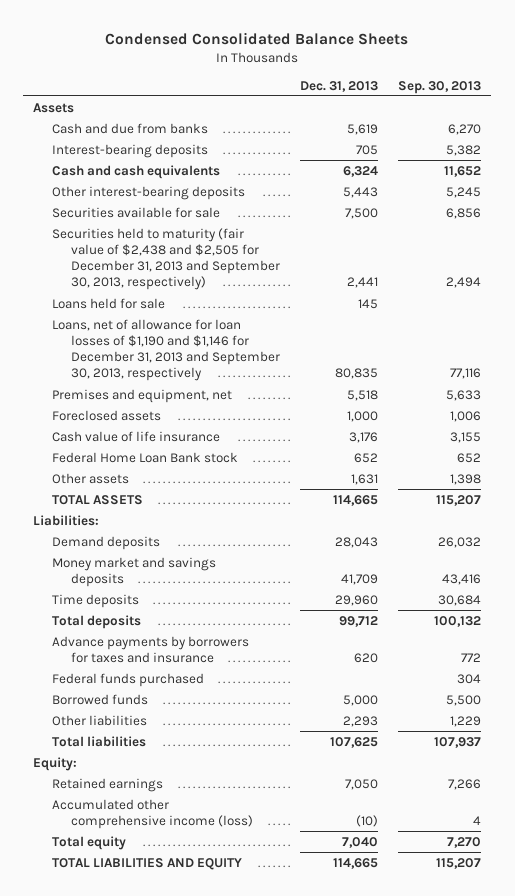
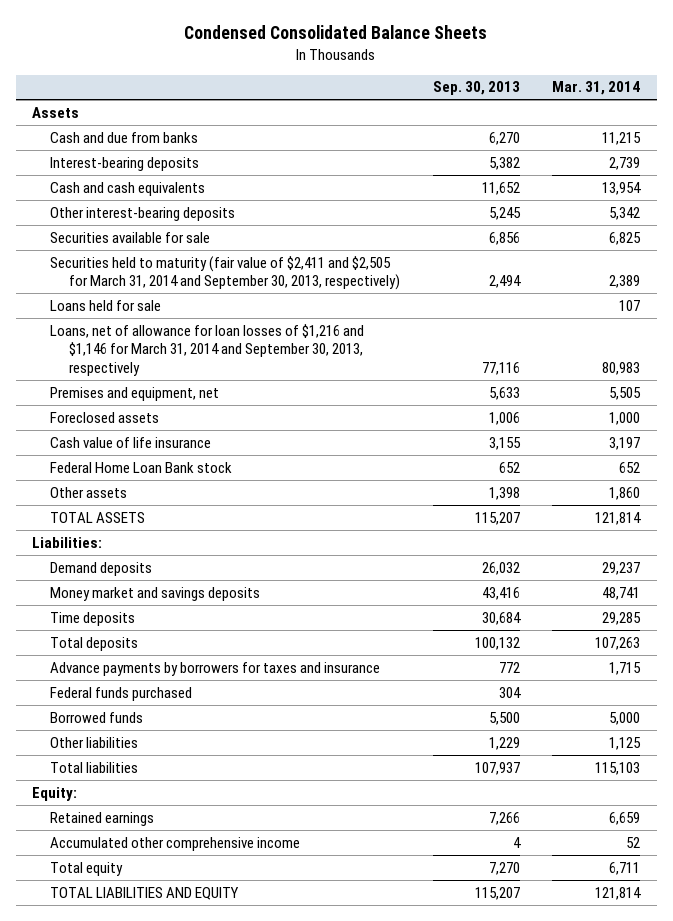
- | Dec. 31, 2013 | Sep. 30, 2013
+ | Sep. 30, 2013 | Mar. 31, 2014
- Securities held to maturity (fair value of $2,438 and $2,505 for December 31, 2013 and September 30, 2013, respectively) | 2,441 | 2,494
+ Securities held to maturity (fair value of $2,411 and $2,505 for March 31, 2014 and September 30, 2013, respectively) | 2,494 | 2,389
- Loans, net of allowance for loan losses of $1,190 and $1,146 for December 31, 2013 and September 30, 2013, respectively | 80,835 | 77,116
+ Loans, net of allowance for loan losses of $1,216 and $1,146 for March 31, 2014 and September 30, 2013, respectively | 77,116 | 80,983
- Accumulated other comprehensive income (loss) | (10) | 4
+ Accumulated other comprehensive income | 4 | 52

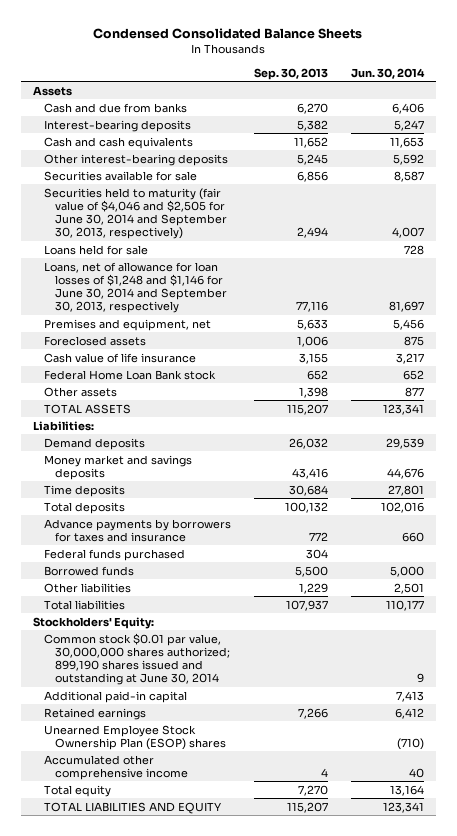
- | Sep. 30, 2013 | Mar. 31, 2014
+ | Sep. 30, 2013 | Jun. 30, 2014
- Securities held to maturity (fair value of $2,411 and $2,505 for March 31, 2014 and September 30, 2013, respectively) | 2,494 | 2,389
+ Securities held to maturity (fair value of $4,046 and $2,505 for June 30, 2014 and September 30, 2013, respectively) | 2,494 | 4,007
- Loans, net of allowance for loan losses of $1,216 and $1,146 for March 31, 2014 and September 30, 2013, respectively | 77,116 | 80,983
+ Loans, net of allowance for loan losses of $1,248 and $1,146 for June 30, 2014 and September 30, 2013, respectively | 77,116 | 81,697
- Equity:
+ Stockholders' Equity:
+ Common stock $0.01 par value, 30,000,000 shares authorized; 899,190 shares issued and outstanding at June 30, 2014 | | 9
+ Additional paid-in capital | | 7,413
+ Unearned Employee Stock Ownership Plan (ESOP) shares | | (710)

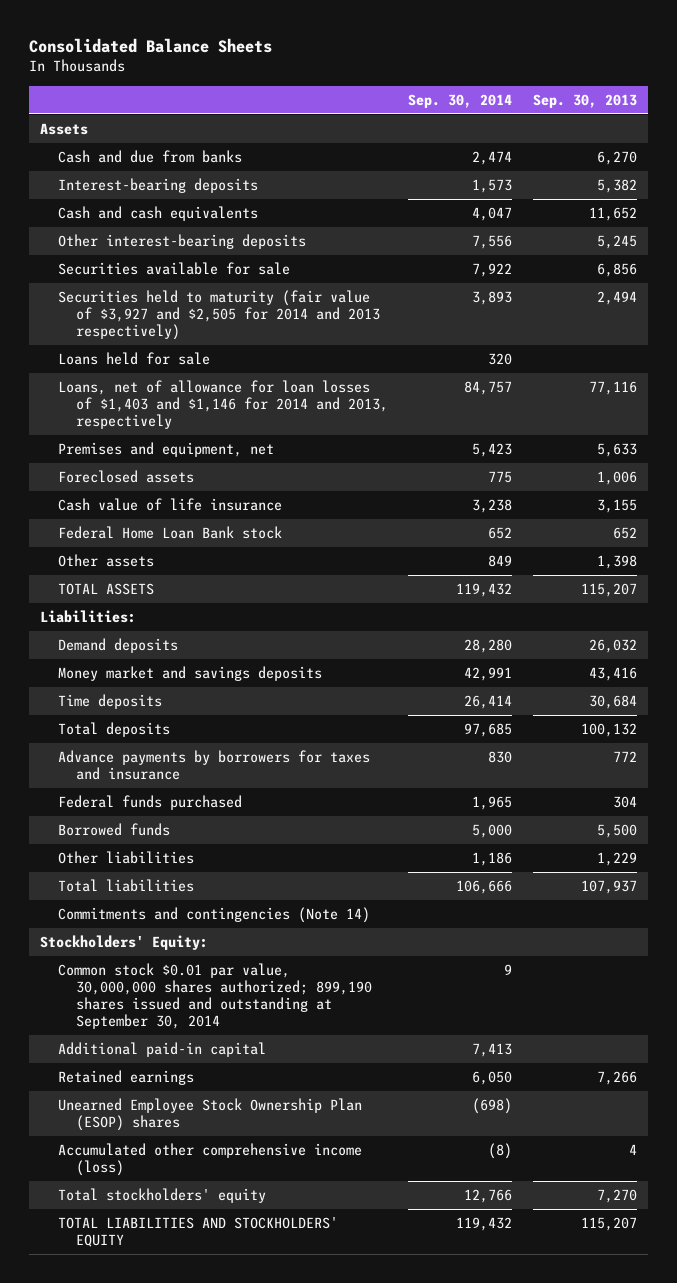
- Condensed Consolidated Balance Sheets
+ Consolidated Balance Sheets
- | Sep. 30, 2013 | Jun. 30, 2014
+ | Sep. 30, 2014 | Sep. 30, 2013
- Securities held to maturity (fair value of $4,046 and $2,505 for June 30, 2014 and September 30, 2013, respectively) | 2,494 | 4,007
+ Securities held to maturity (fair value of $3,927 and $2,505 for 2014 and 2013 respectively) | 3,893 | 2,494
- Loans, net of allowance for loan losses of $1,248 and $1,146 for June 30, 2014 and September 30, 2013, respectively | 77,116 | 81,697
+ Loans, net of allowance for loan losses of $1,403 and $1,146 for 2014 and 2013, respectively | 84,757 | 77,116
+ Commitments and contingencies (Note 14)
- Common stock $0.01 par value, 30,000,000 shares authorized; 899,190 shares issued and outstanding at June 30, 2014 | | 9
+ Common stock $0.01 par value, 30,000,000 shares authorized; 899,190 shares issued and outstanding at September 30, 2014 | 9 |
- Accumulated other comprehensive income | 4 | 40
- Total equity | 7,270 | 13,164
- TOTAL LIABILITIES AND EQUITY | 115,207 | 123,341
+ Accumulated other comprehensive income (loss) | (8) | 4
+ Total stockholders' equity | 12,766 | 7,270
+ TOTAL LIABILITIES AND STOCKHOLDERS' EQUITY | 119,432 | 115,207

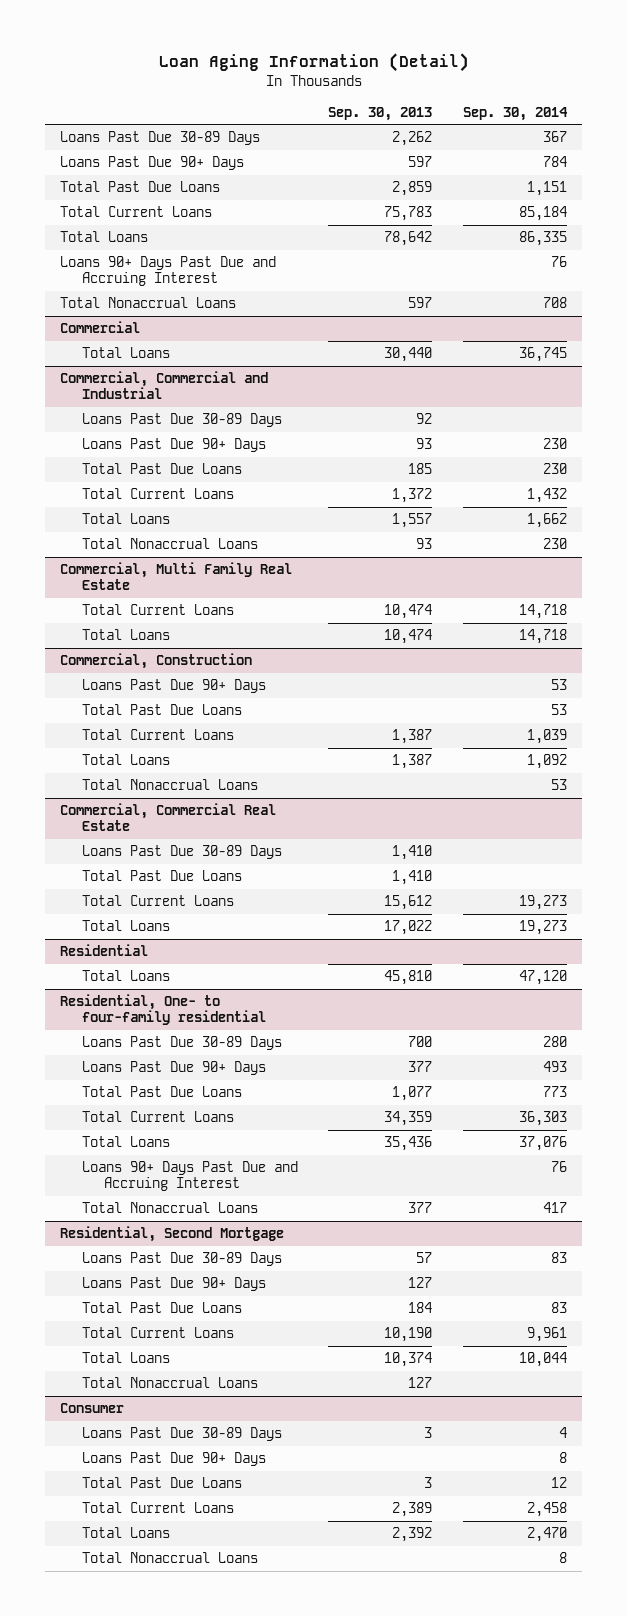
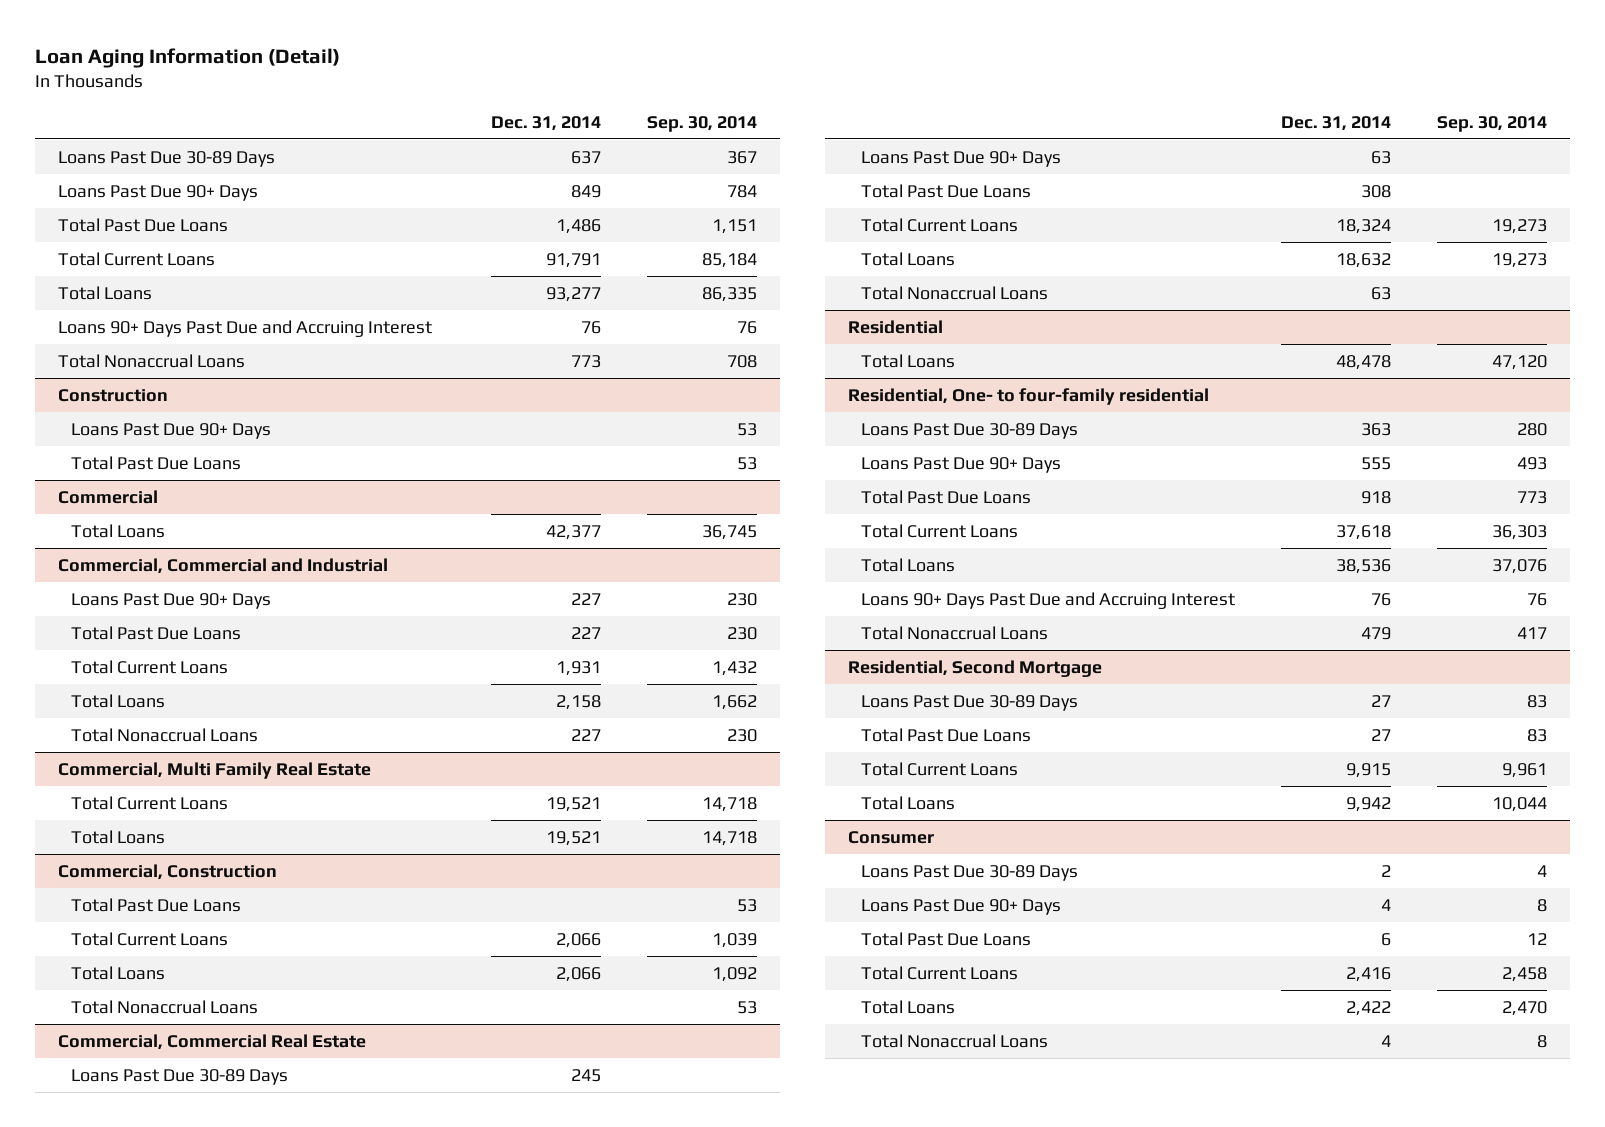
- | Sep. 30, 2013 | Sep. 30, 2014
+ | Dec. 31, 2014 | Sep. 30, 2014
+ Construction
+ Loans Past Due 90+ Days | | 53
+ Total Past Due Loans | | 53
@ Commercial, Commercial and Industrial
- Loans Past Due 30-89 Days | 92 |
@ Commercial, Construction
- Loans Past Due 90+ Days | | 53
@ Commercial, Commercial Real Estate
+ Loans Past Due 90+ Days | 63 |
+ Total Nonaccrual Loans | 63 |
@ Residential, Second Mortgage
- Loans Past Due 90+ Days | 127 |
- Total Nonaccrual Loans | 127 |

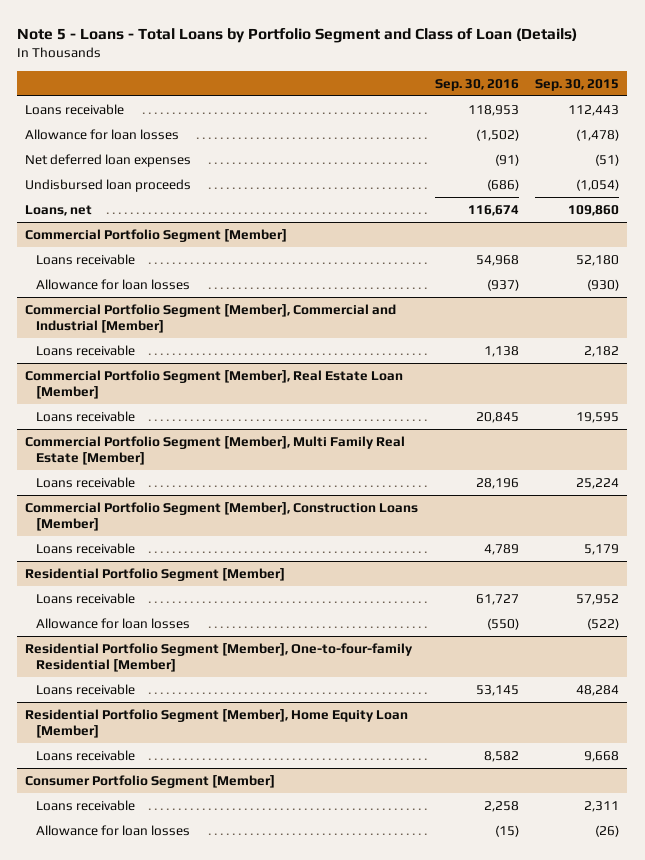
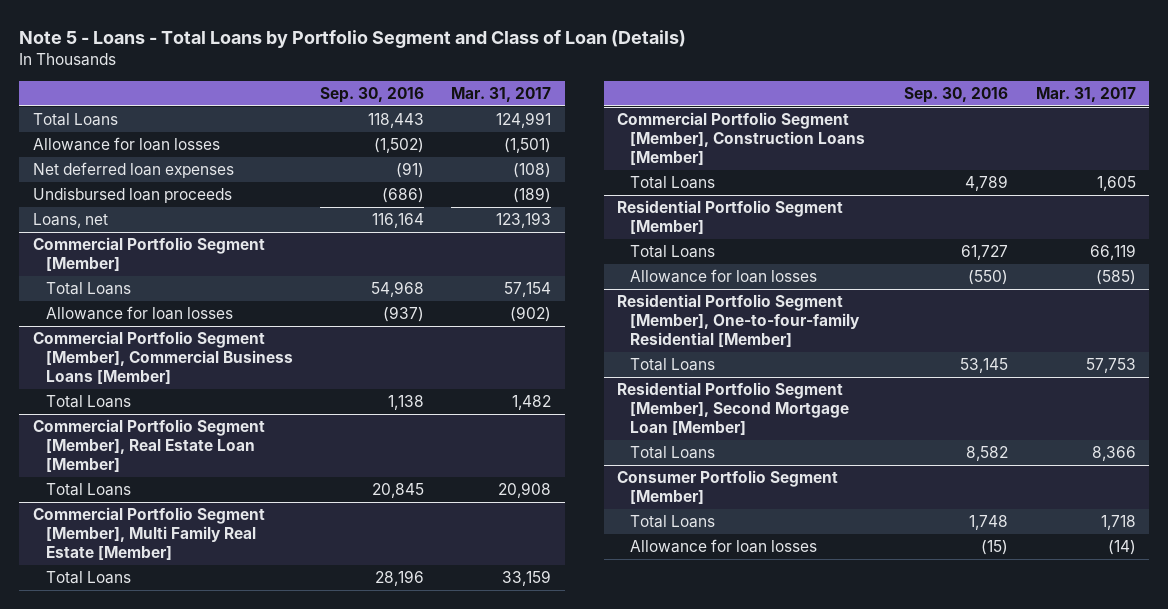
- | Sep. 30, 2016 | Sep. 30, 2015
+ | Sep. 30, 2016 | Mar. 31, 2017
- Loans receivable | 118,953 | 112,443
+ Total Loans | 118,443 | 124,991
- Loans, net | 116,674 | 109,860
+ Loans, net | 116,164 | 123,193
@ Commercial Portfolio Segment [Member]
- Loans receivable | 54,968 | 52,180
+ Total Loans | 54,968 | 57,154
- Commercial Portfolio Segment [Member], Commercial and Industrial [Member]
- Loans receivable | 1,138 | 2,182
+ Commercial Portfolio Segment [Member], Commercial Business Loans [Member]
+ Total Loans | 1,138 | 1,482
@ Commercial Portfolio Segment [Member], Real Estate Loan [Member]
- Loans receivable | 20,845 | 19,595
+ Total Loans | 20,845 | 20,908
@ Commercial Portfolio Segment [Member], Multi Family Real Estate [Member]
- Loans receivable | 28,196 | 25,224
+ Total Loans | 28,196 | 33,159
@ Commercial Portfolio Segment [Member], Construction Loans [Member]
- Loans receivable | 4,789 | 5,179
+ Total Loans | 4,789 | 1,605
@ Residential Portfolio Segment [Member]
- Loans receivable | 61,727 | 57,952
+ Total Loans | 61,727 | 66,119
@ Residential Portfolio Segment [Member], One-to-four-family Residential [Member]
- Loans receivable | 53,145 | 48,284
- Residential Portfolio Segment [Member], Home Equity Loan [Member]
- Loans receivable | 8,582 | 9,668
@ Residential Portfolio Segment [Member], One-to-four-family Residential [Member]
+ Total Loans | 53,145 | 57,753
+ Residential Portfolio Segment [Member], Second Mortgage Loan [Member]
+ Total Loans | 8,582 | 8,366
@ Consumer Portfolio Segment [Member]
- Loans receivable | 2,258 | 2,311
+ Total Loans | 1,748 | 1,718

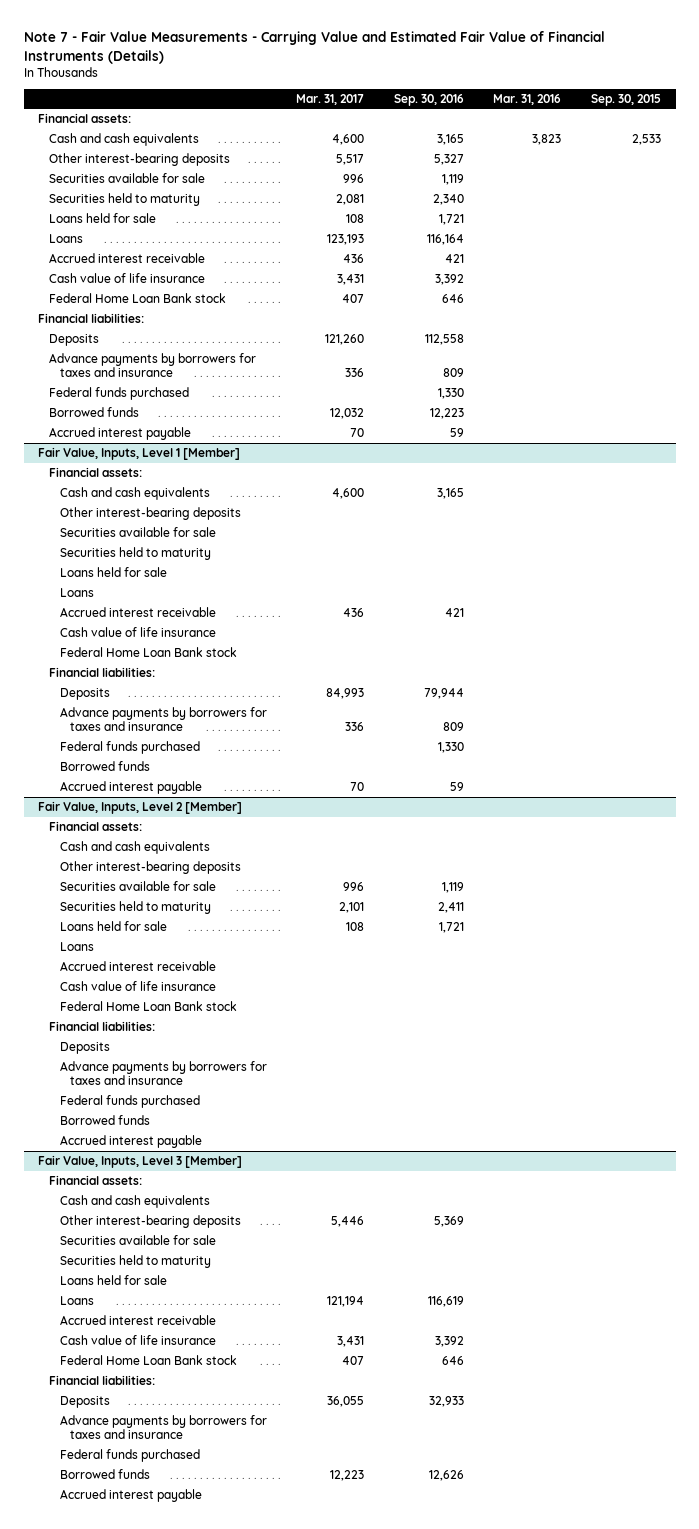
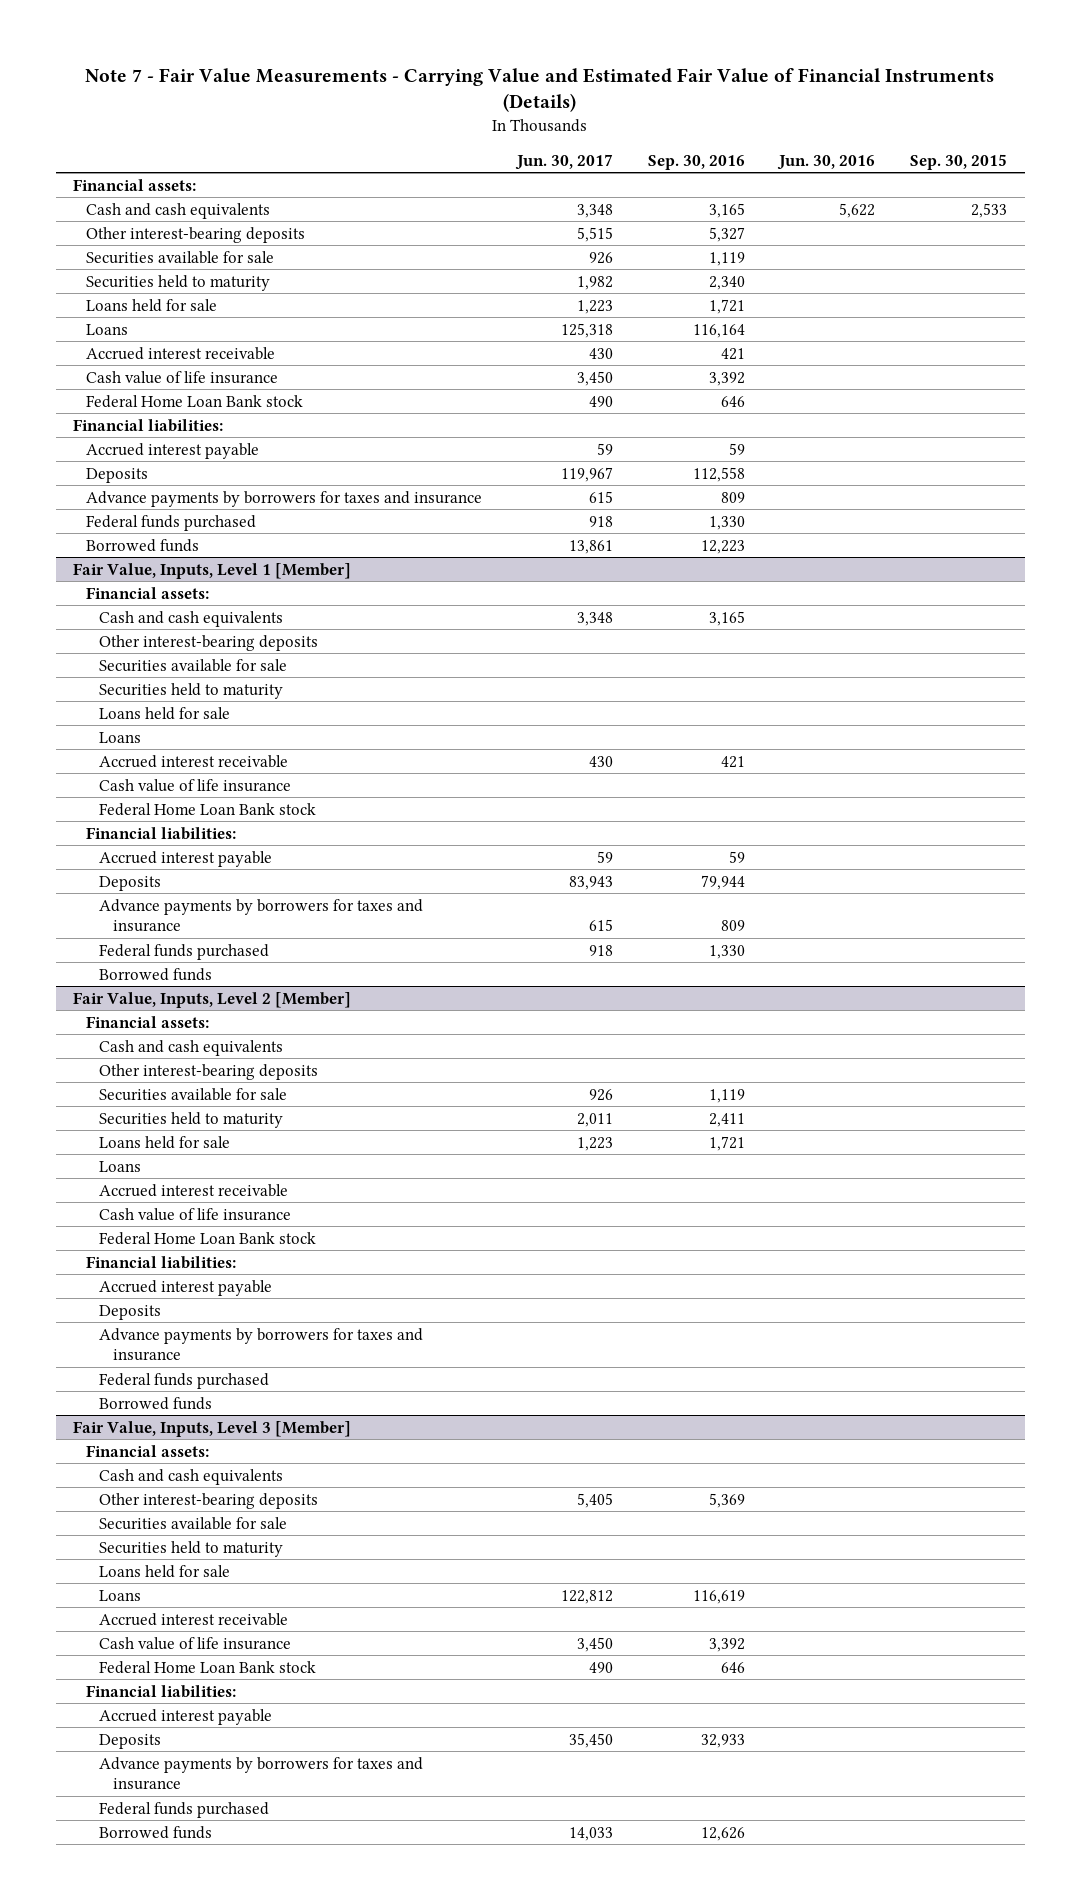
- | Mar. 31, 2017 | Sep. 30, 2016 | Mar. 31, 2016 | Sep. 30, 2015
+ | Jun. 30, 2017 | Sep. 30, 2016 | Jun. 30, 2016 | Sep. 30, 2015
moved up: Accrued interest payable | 59 | 59 | |
@ Fair Value, Inputs, Level 1 [Member]
moved up: Accrued interest payable | 59 | 59 | |
@ Fair Value, Inputs, Level 2 [Member]
moved up: Accrued interest payable
@ Fair Value, Inputs, Level 3 [Member]
moved up: Accrued interest payable

